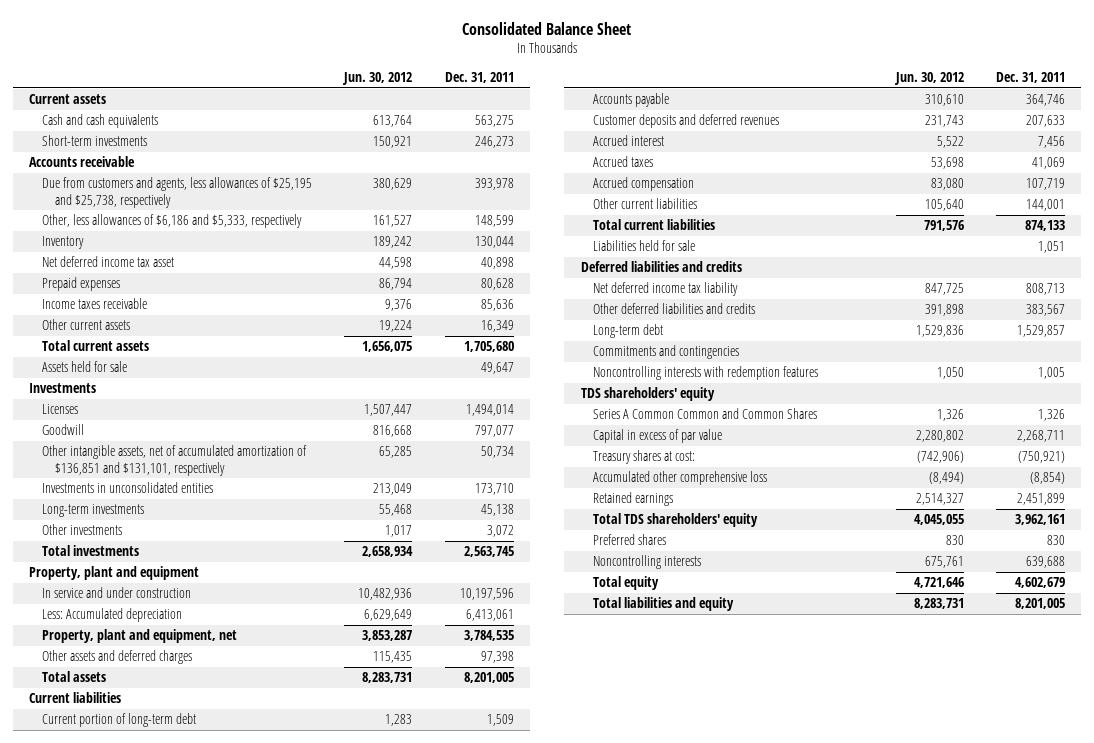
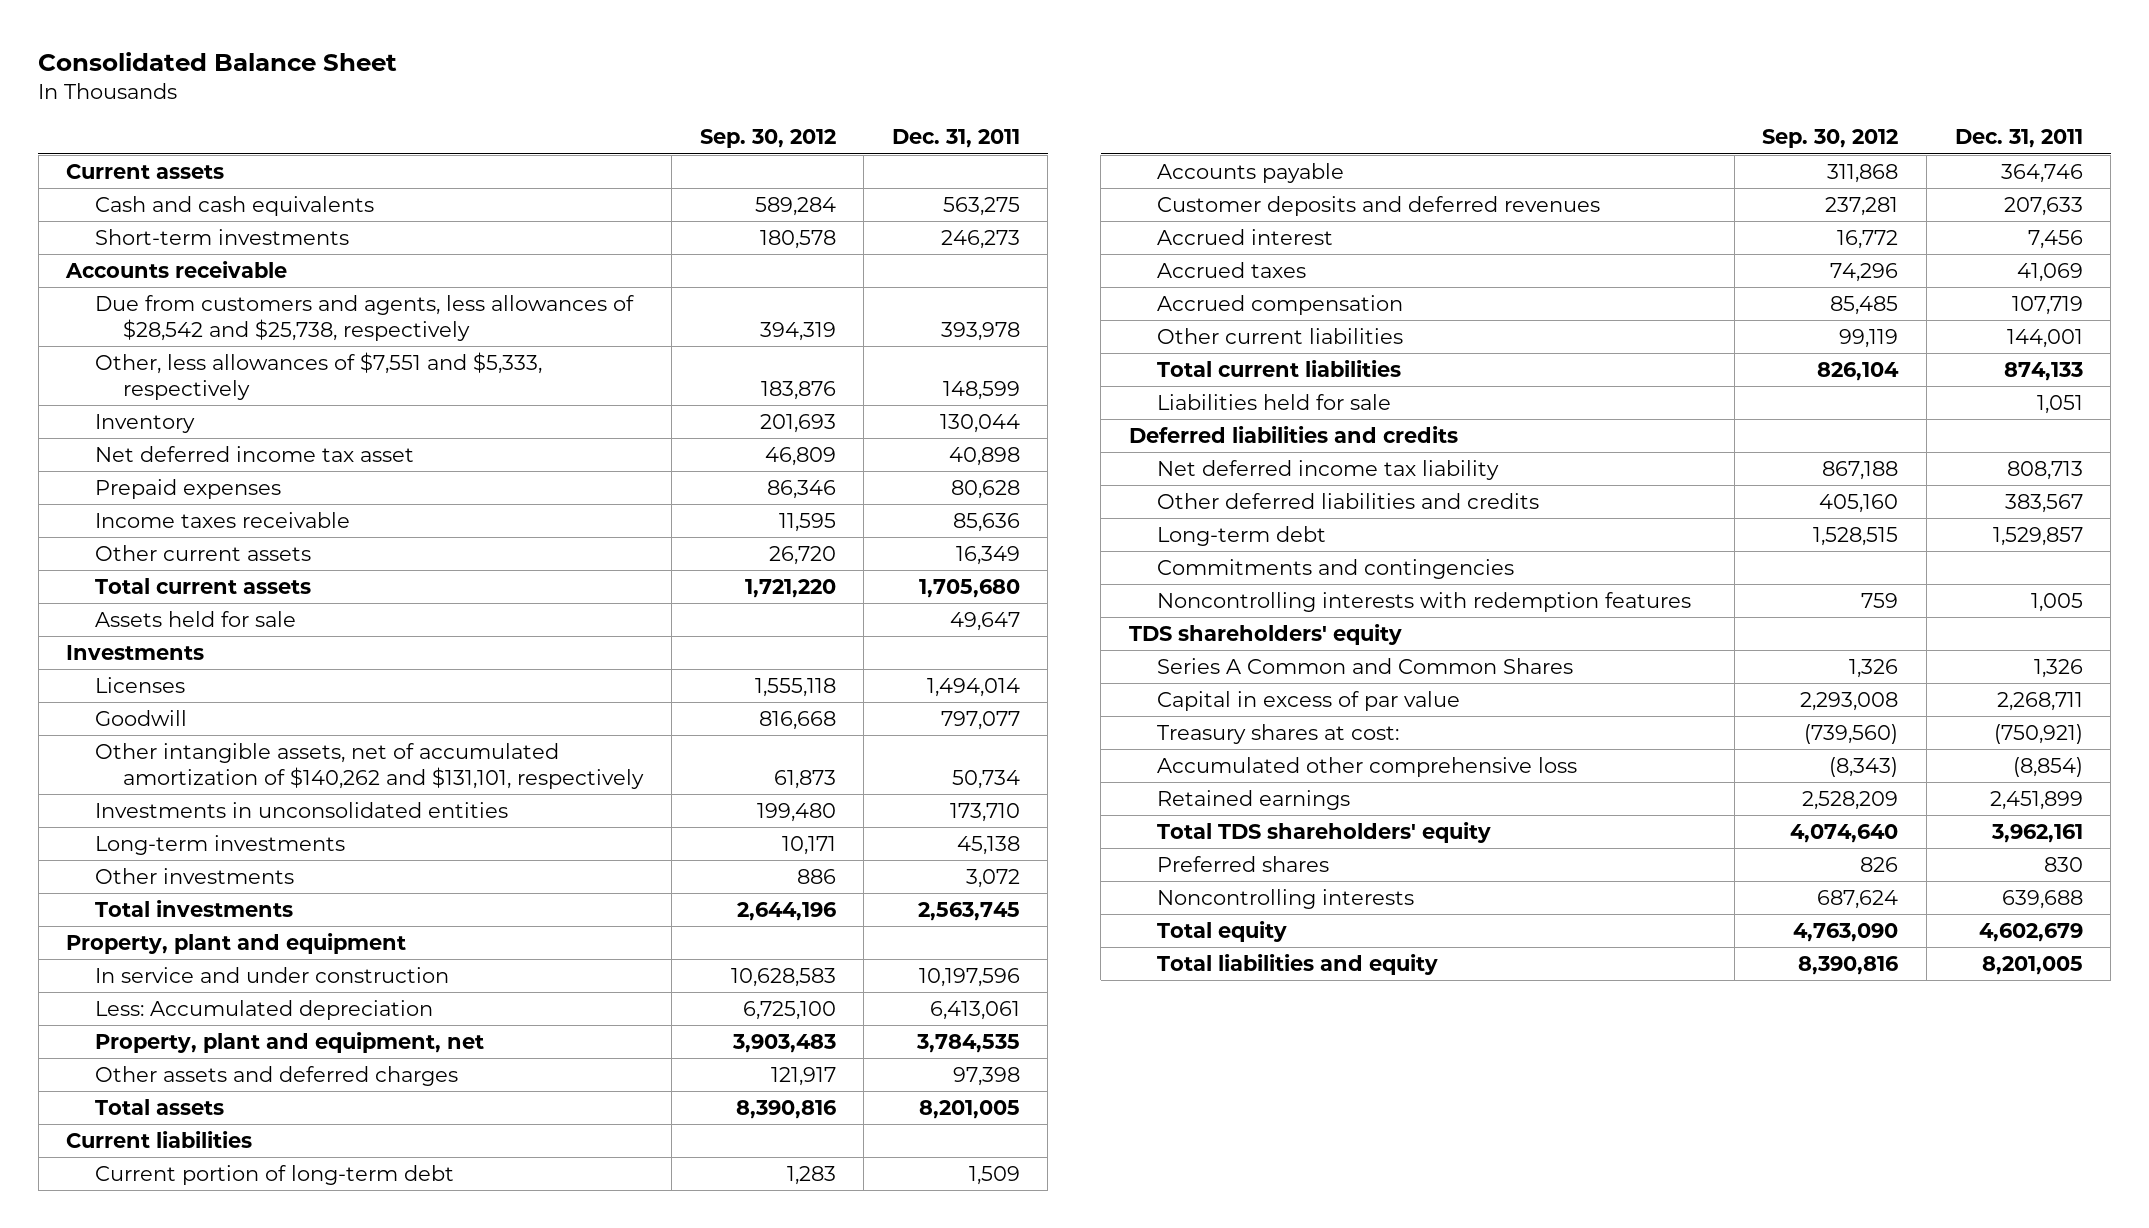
- | Jun. 30, 2012 | Dec. 31, 2011
+ | Sep. 30, 2012 | Dec. 31, 2011
- Due from customers and agents, less allowances of $25,195 and $25,738, respectively | 380,629 | 393,978
- Other, less allowances of $6,186 and $5,333, respectively | 161,527 | 148,599
+ Due from customers and agents, less allowances of $28,542 and $25,738, respectively | 394,319 | 393,978
+ Other, less allowances of $7,551 and $5,333, respectively | 183,876 | 148,599
- Other intangible assets, net of accumulated amortization of $136,851 and $131,101, respectively | 65,285 | 50,734
+ Other intangible assets, net of accumulated amortization of $140,262 and $131,101, respectively | 61,873 | 50,734
- Series A Common Common and Common Shares | 1,326 | 1,326
+ Series A Common and Common Shares | 1,326 | 1,326

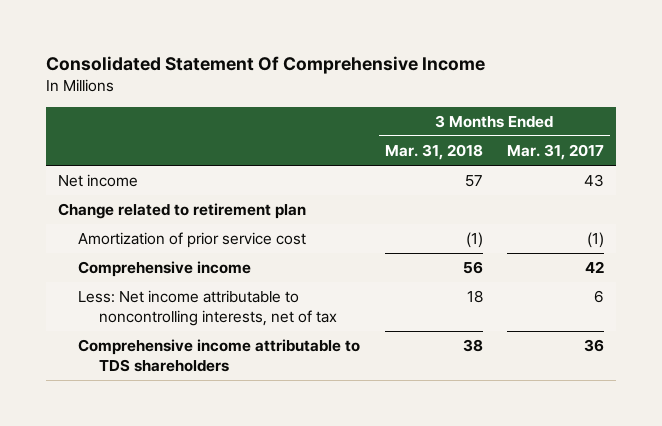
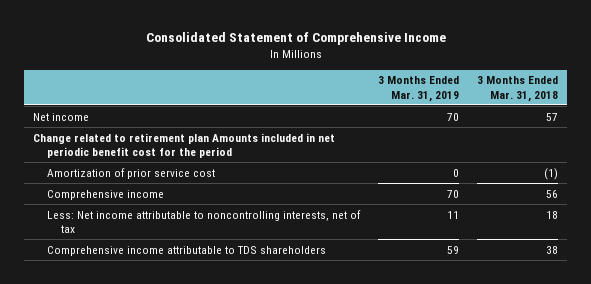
- Consolidated Statement Of Comprehensive Income
+ Consolidated Statement of Comprehensive Income
- | 3 Months Ended Mar. 31, 2018 | 3 Months Ended Mar. 31, 2017
+ | 3 Months Ended Mar. 31, 2019 | 3 Months Ended Mar. 31, 2018
- Change related to retirement plan
+ Change related to retirement plan Amounts included in net periodic benefit cost for the period

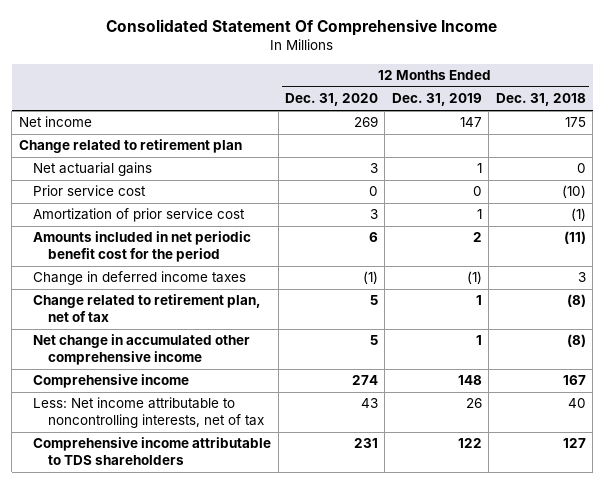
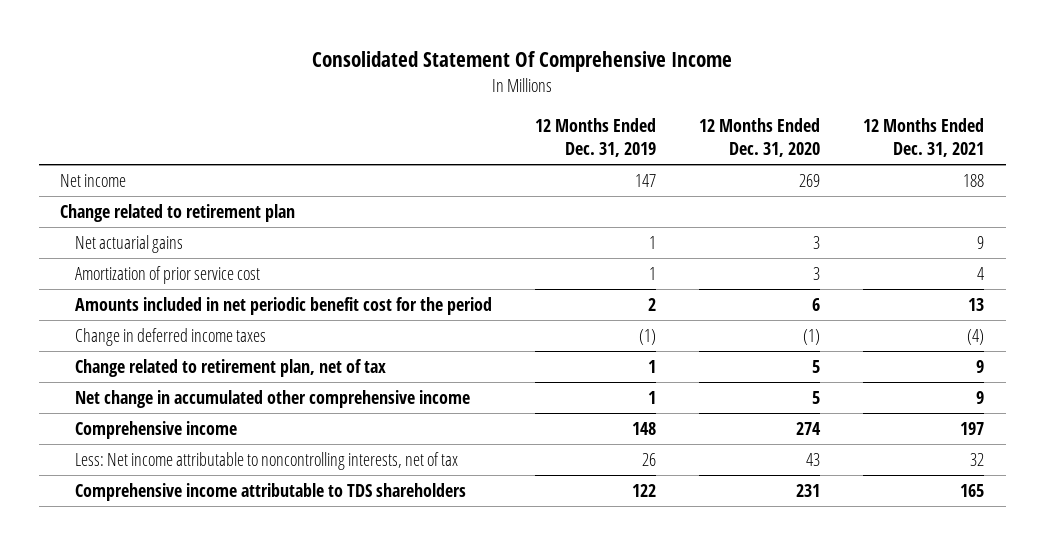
- | 12 Months Ended Dec. 31, 2020 | 12 Months Ended Dec. 31, 2019 | 12 Months Ended Dec. 31, 2018
+ | 12 Months Ended Dec. 31, 2019 | 12 Months Ended Dec. 31, 2020 | 12 Months Ended Dec. 31, 2021
- Prior service cost | 0 | 0 | (10)

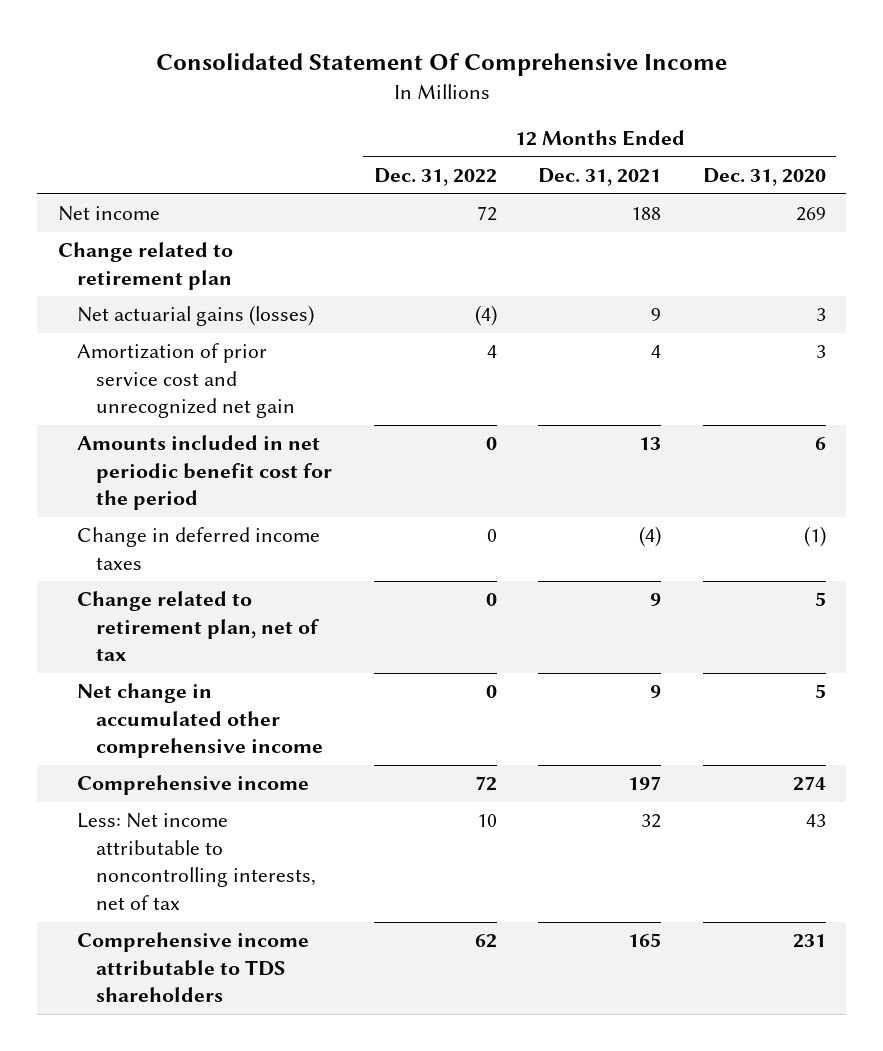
- | 12 Months Ended Dec. 31, 2019 | 12 Months Ended Dec. 31, 2020 | 12 Months Ended Dec. 31, 2021
+ | 12 Months Ended Dec. 31, 2022 | 12 Months Ended Dec. 31, 2021 | 12 Months Ended Dec. 31, 2020
- Net actuarial gains | 1 | 3 | 9
- Amortization of prior service cost | 1 | 3 | 4
+ Net actuarial gains (losses) | (4) | 9 | 3
+ Amortization of prior service cost and unrecognized net gain | 4 | 4 | 3

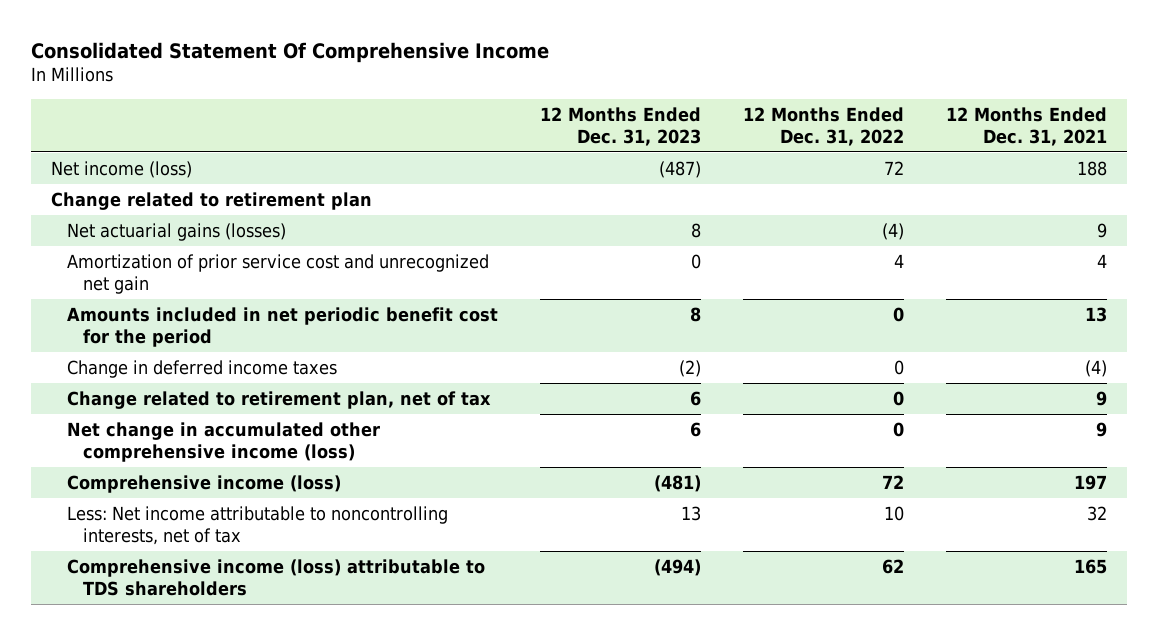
- | 12 Months Ended Dec. 31, 2022 | 12 Months Ended Dec. 31, 2021 | 12 Months Ended Dec. 31, 2020
+ | 12 Months Ended Dec. 31, 2023 | 12 Months Ended Dec. 31, 2022 | 12 Months Ended Dec. 31, 2021
- Net income | 72 | 188 | 269
+ Net income (loss) | (487) | 72 | 188
- Net change in accumulated other comprehensive income | 0 | 9 | 5
- Comprehensive income | 72 | 197 | 274
+ Net change in accumulated other comprehensive income (loss) | 6 | 0 | 9
+ Comprehensive income (loss) | (481) | 72 | 197
- Comprehensive income attributable to TDS shareholders | 62 | 165 | 231
+ Comprehensive income (loss) attributable to TDS shareholders | (494) | 62 | 165

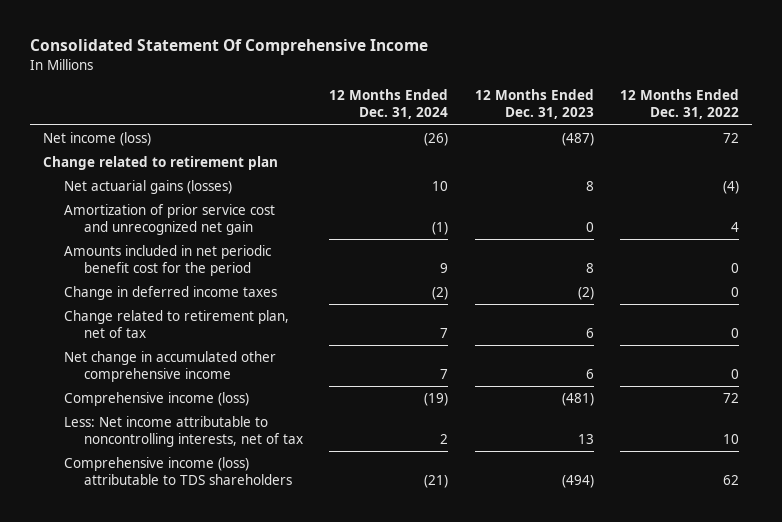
- | 12 Months Ended Dec. 31, 2023 | 12 Months Ended Dec. 31, 2022 | 12 Months Ended Dec. 31, 2021
+ | 12 Months Ended Dec. 31, 2024 | 12 Months Ended Dec. 31, 2023 | 12 Months Ended Dec. 31, 2022
- Net change in accumulated other comprehensive income (loss) | 6 | 0 | 9
+ Net change in accumulated other comprehensive income | 7 | 6 | 0

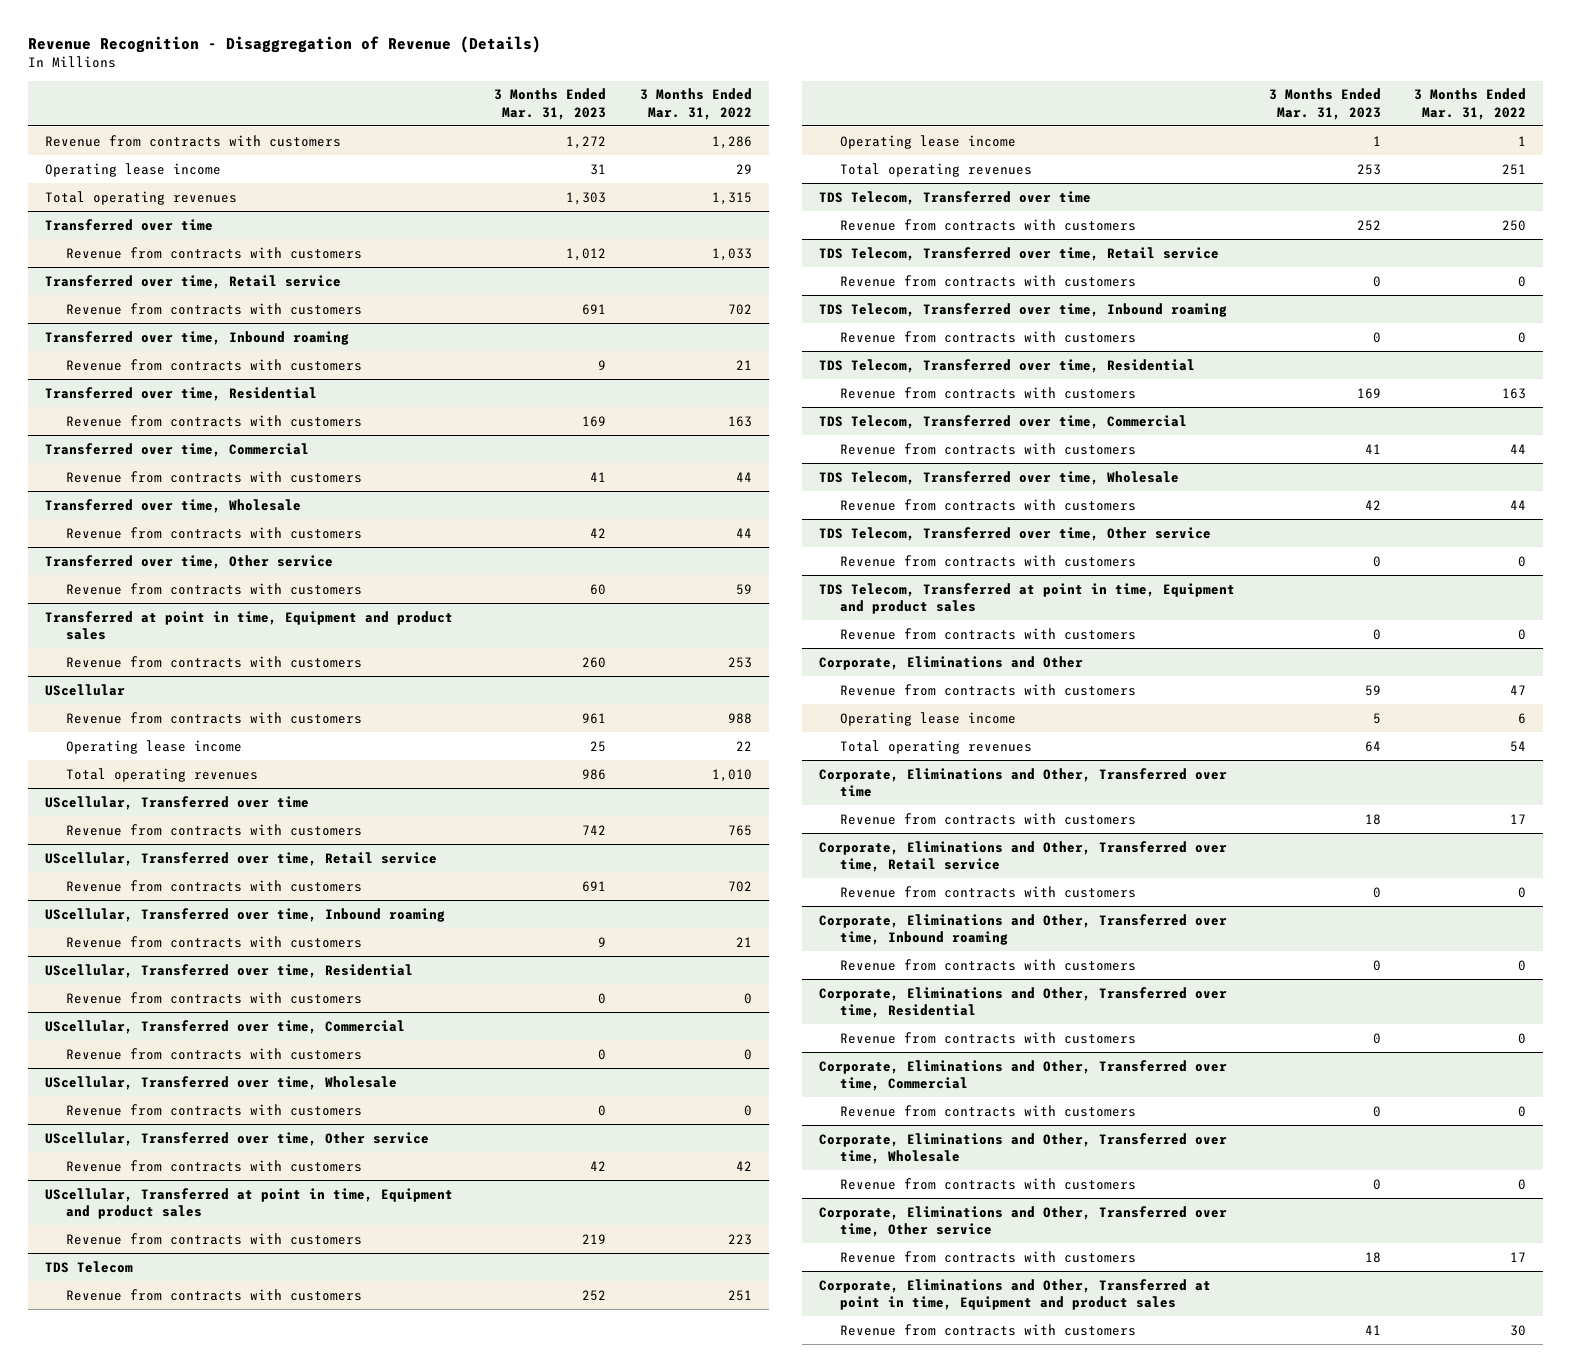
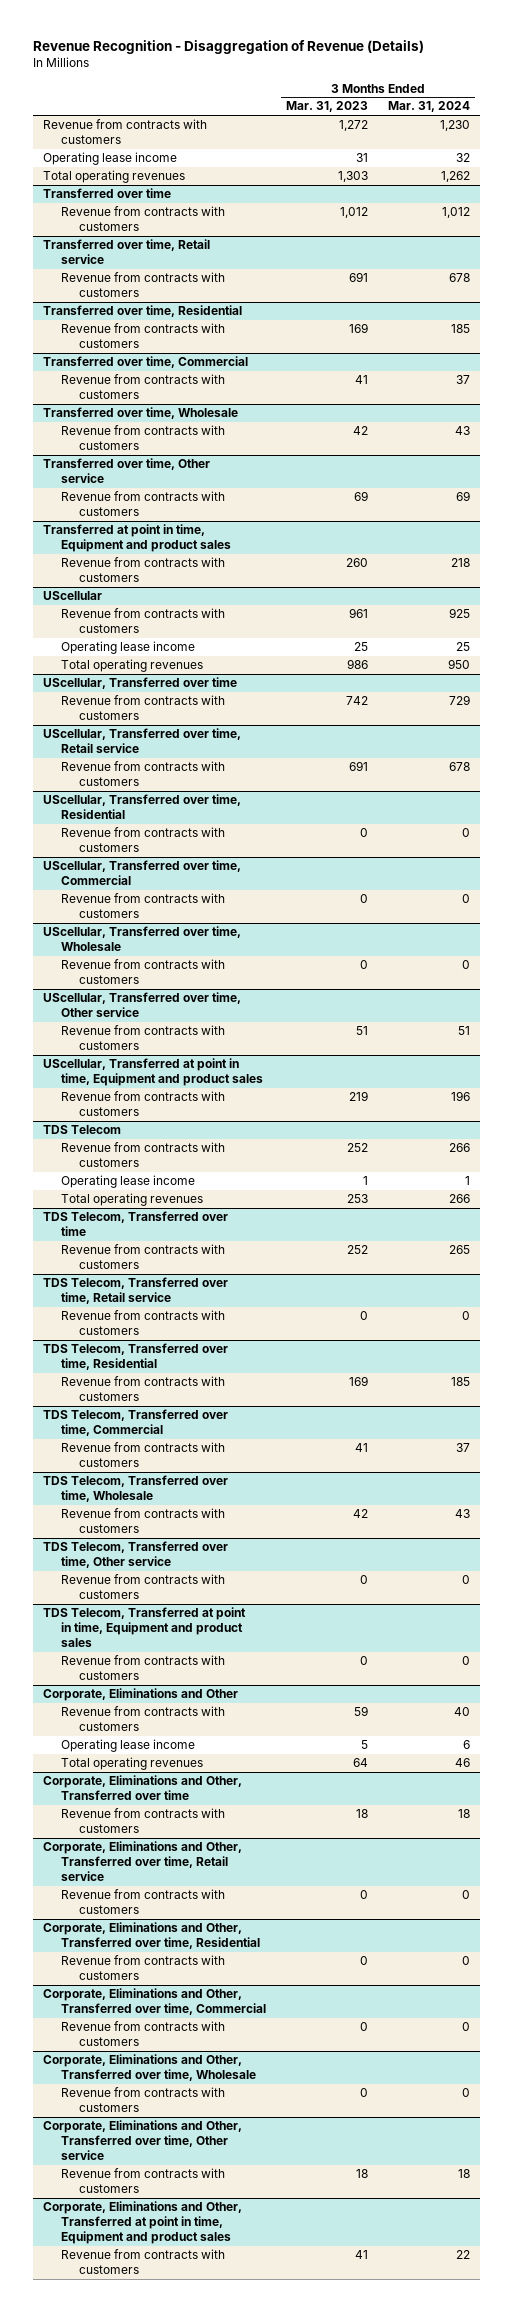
- | 3 Months Ended Mar. 31, 2023 | 3 Months Ended Mar. 31, 2022
+ | 3 Months Ended Mar. 31, 2023 | 3 Months Ended Mar. 31, 2024
- Transferred over time, Inbound roaming
- Revenue from contracts with customers | 9 | 21
@ Transferred over time, Other service
- Revenue from contracts with customers | 60 | 59
+ Revenue from contracts with customers | 69 | 69
- UScellular, Transferred over time, Inbound roaming
- Revenue from contracts with customers | 9 | 21
@ UScellular, Transferred over time, Other service
- Revenue from contracts with customers | 42 | 42
+ Revenue from contracts with customers | 51 | 51
- TDS Telecom, Transferred over time, Inbound roaming
- Revenue from contracts with customers | 0 | 0
- Corporate, Eliminations and Other, Transferred over time, Inbound roaming
- Revenue from contracts with customers | 0 | 0

